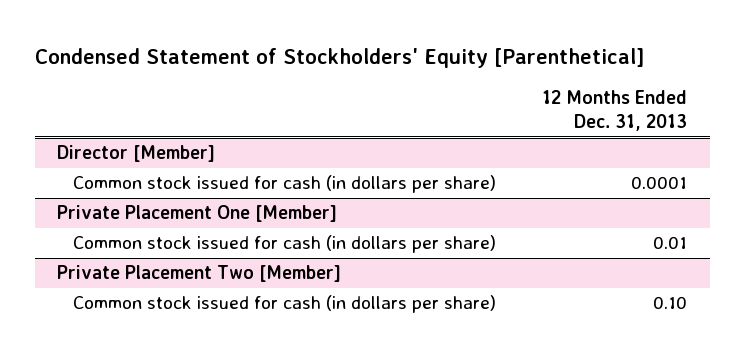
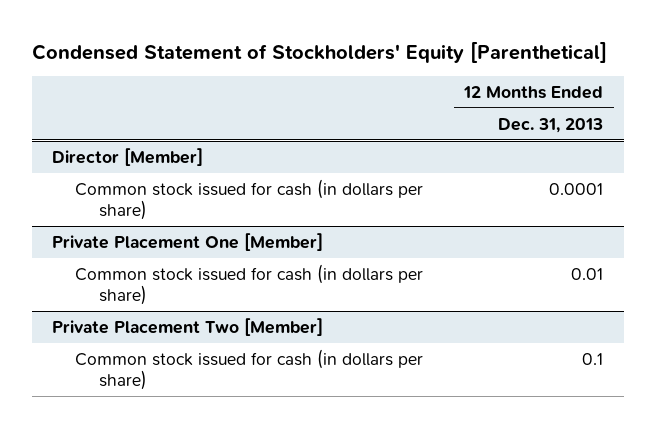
@ Private Placement Two [Member]
- Common stock issued for cash (in dollars per share) | 0.10
+ Common stock issued for cash (in dollars per share) | 0.1

